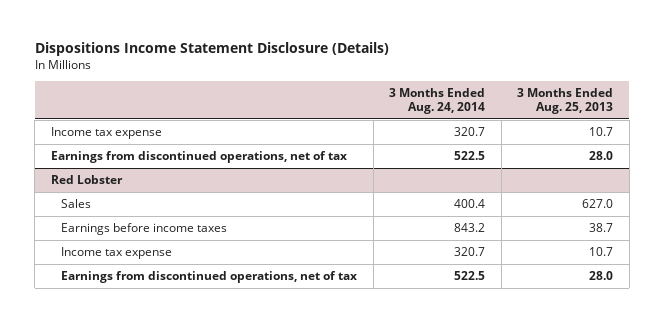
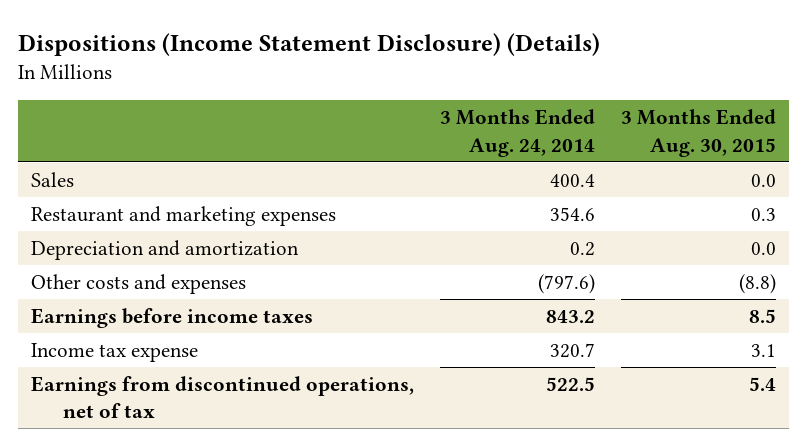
- Dispositions Income Statement Disclosure (Details)
+ Dispositions (Income Statement Disclosure) (Details)
- | 3 Months Ended Aug. 24, 2014 | 3 Months Ended Aug. 25, 2013
+ | 3 Months Ended Aug. 24, 2014 | 3 Months Ended Aug. 30, 2015
- Income tax expense | 320.7 | 10.7
- Earnings from discontinued operations, net of tax | 522.5 | 28.0
- Red Lobster
+ Restaurant and marketing expenses | 354.6 | 0.3
+ Depreciation and amortization | 0.2 | 0.0
+ Other costs and expenses | (797.6) | (8.8)

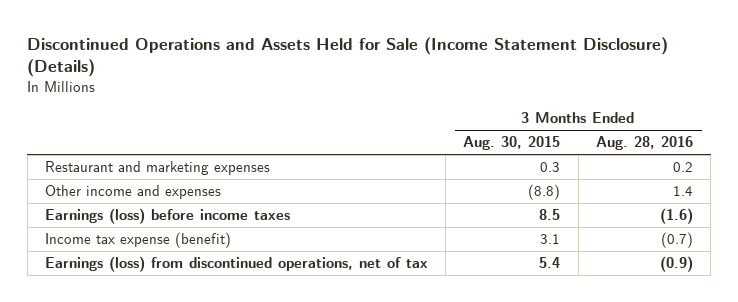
- Dispositions (Income Statement Disclosure) (Details)
+ Discontinued Operations and Assets Held for Sale (Income Statement Disclosure) (Details)
- | 3 Months Ended Aug. 24, 2014 | 3 Months Ended Aug. 30, 2015
+ | 3 Months Ended Aug. 30, 2015 | 3 Months Ended Aug. 28, 2016
- Sales | 400.4 | 0.0
- Depreciation and amortization | 0.2 | 0.0
- Other costs and expenses | (797.6) | (8.8)
- Earnings before income taxes | 843.2 | 8.5
- Income tax expense | 320.7 | 3.1
- Earnings from discontinued operations, net of tax | 522.5 | 5.4
+ Other income and expenses | (8.8) | 1.4
+ Earnings (loss) before income taxes | 8.5 | (1.6)
+ Income tax expense (benefit) | 3.1 | (0.7)
+ Earnings (loss) from discontinued operations, net of tax | 5.4 | (0.9)

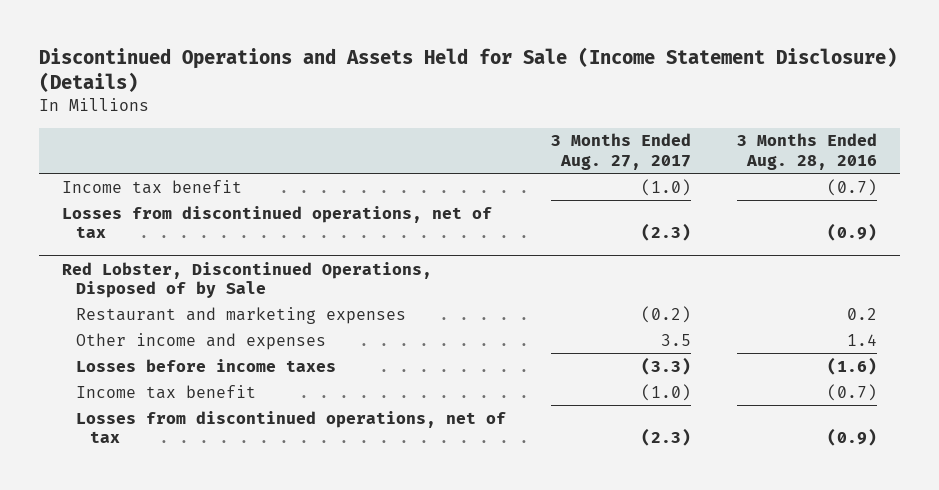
- | 3 Months Ended Aug. 30, 2015 | 3 Months Ended Aug. 28, 2016
+ | 3 Months Ended Aug. 27, 2017 | 3 Months Ended Aug. 28, 2016
+ Income tax benefit | (1.0) | (0.7)
+ Losses from discontinued operations, net of tax | (2.3) | (0.9)
+ Red Lobster, Discontinued Operations, Disposed of by Sale
- Earnings (loss) before income taxes | 8.5 | (1.6)
- Income tax expense (benefit) | 3.1 | (0.7)
- Earnings (loss) from discontinued operations, net of tax | 5.4 | (0.9)
+ Losses before income taxes | (3.3) | (1.6)
+ Income tax benefit | (1.0) | (0.7)
+ Losses from discontinued operations, net of tax | (2.3) | (0.9)

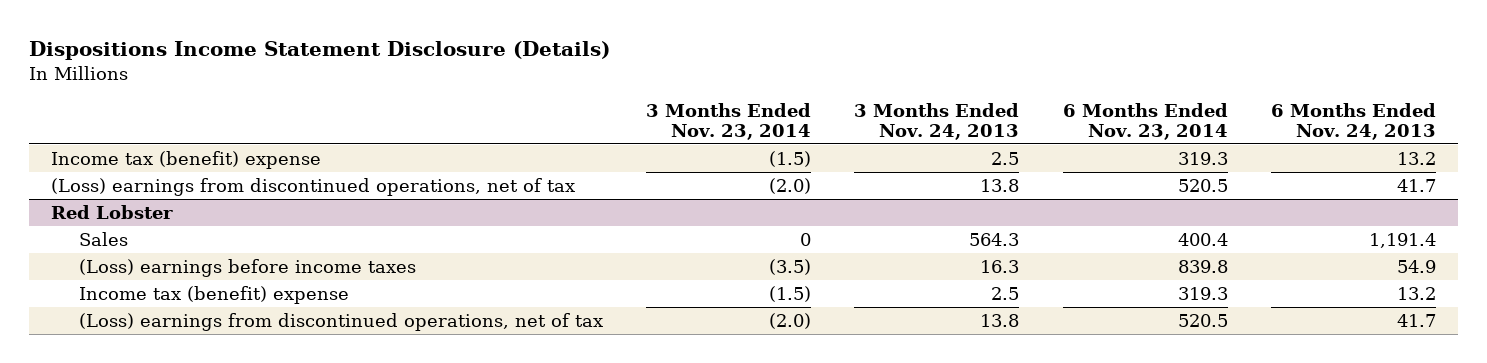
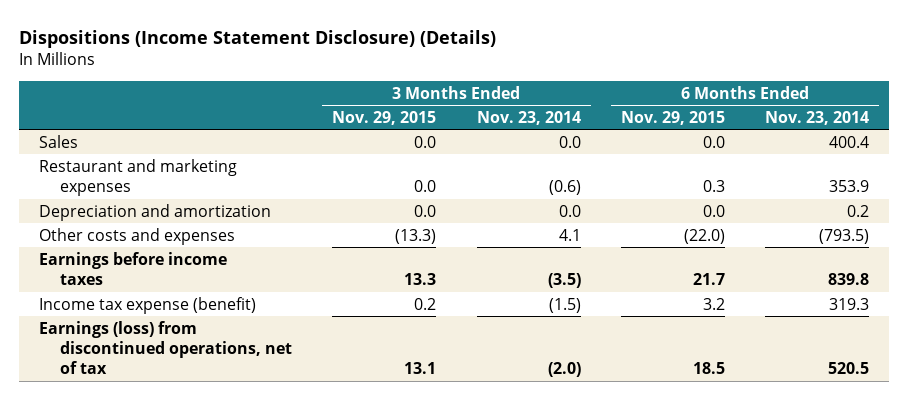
- Dispositions Income Statement Disclosure (Details)
+ Dispositions (Income Statement Disclosure) (Details)
- | 3 Months Ended Nov. 23, 2014 | 3 Months Ended Nov. 24, 2013 | 6 Months Ended Nov. 23, 2014 | 6 Months Ended Nov. 24, 2013
+ | 3 Months Ended Nov. 29, 2015 | 3 Months Ended Nov. 23, 2014 | 6 Months Ended Nov. 29, 2015 | 6 Months Ended Nov. 23, 2014
- Income tax (benefit) expense | (1.5) | 2.5 | 319.3 | 13.2
- (Loss) earnings from discontinued operations, net of tax | (2.0) | 13.8 | 520.5 | 41.7
- Red Lobster
- Sales | 0 | 564.3 | 400.4 | 1,191.4
- (Loss) earnings before income taxes | (3.5) | 16.3 | 839.8 | 54.9
- Income tax (benefit) expense | (1.5) | 2.5 | 319.3 | 13.2
- (Loss) earnings from discontinued operations, net of tax | (2.0) | 13.8 | 520.5 | 41.7
+ Sales | 0.0 | 0.0 | 0.0 | 400.4
+ Restaurant and marketing expenses | 0.0 | (0.6) | 0.3 | 353.9
+ Depreciation and amortization | 0.0 | 0.0 | 0.0 | 0.2
+ Other costs and expenses | (13.3) | 4.1 | (22.0) | (793.5)
+ Earnings before income taxes | 13.3 | (3.5) | 21.7 | 839.8
+ Income tax expense (benefit) | 0.2 | (1.5) | 3.2 | 319.3
+ Earnings (loss) from discontinued operations, net of tax | 13.1 | (2.0) | 18.5 | 520.5

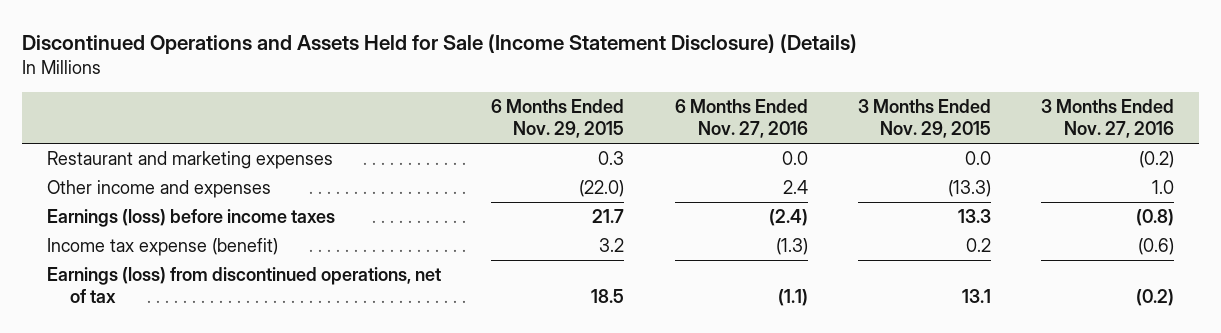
- Dispositions (Income Statement Disclosure) (Details)
+ Discontinued Operations and Assets Held for Sale (Income Statement Disclosure) (Details)
- | 3 Months Ended Nov. 29, 2015 | 3 Months Ended Nov. 23, 2014 | 6 Months Ended Nov. 29, 2015 | 6 Months Ended Nov. 23, 2014
+ | 6 Months Ended Nov. 29, 2015 | 6 Months Ended Nov. 27, 2016 | 3 Months Ended Nov. 29, 2015 | 3 Months Ended Nov. 27, 2016
- Sales | 0.0 | 0.0 | 0.0 | 400.4
- Depreciation and amortization | 0.0 | 0.0 | 0.0 | 0.2
- Other costs and expenses | (13.3) | 4.1 | (22.0) | (793.5)
- Earnings before income taxes | 13.3 | (3.5) | 21.7 | 839.8
+ Other income and expenses | (22.0) | 2.4 | (13.3) | 1.0
+ Earnings (loss) before income taxes | 21.7 | (2.4) | 13.3 | (0.8)

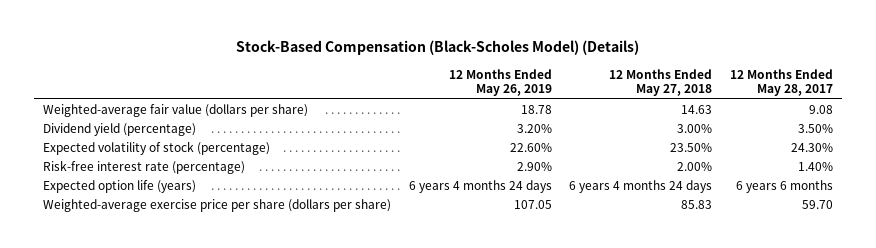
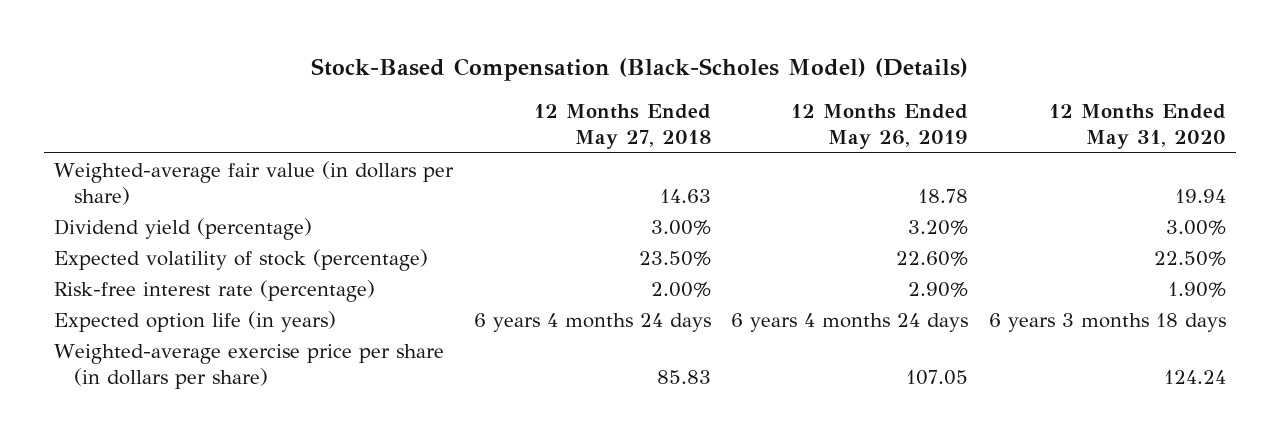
- | 12 Months Ended May 26, 2019 | 12 Months Ended May 27, 2018 | 12 Months Ended May 28, 2017
+ | 12 Months Ended May 27, 2018 | 12 Months Ended May 26, 2019 | 12 Months Ended May 31, 2020
- Weighted-average fair value (dollars per share) | 18.78 | 14.63 | 9.08
+ Weighted-average fair value (in dollars per share) | 14.63 | 18.78 | 19.94
- Expected option life (years) | 6 years 4 months 24 days | 6 years 4 months 24 days | 6 years 6 months
- Weighted-average exercise price per share (dollars per share) | 107.05 | 85.83 | 59.70
+ Expected option life (in years) | 6 years 4 months 24 days | 6 years 4 months 24 days | 6 years 3 months 18 days
+ Weighted-average exercise price per share (in dollars per share) | 85.83 | 107.05 | 124.24

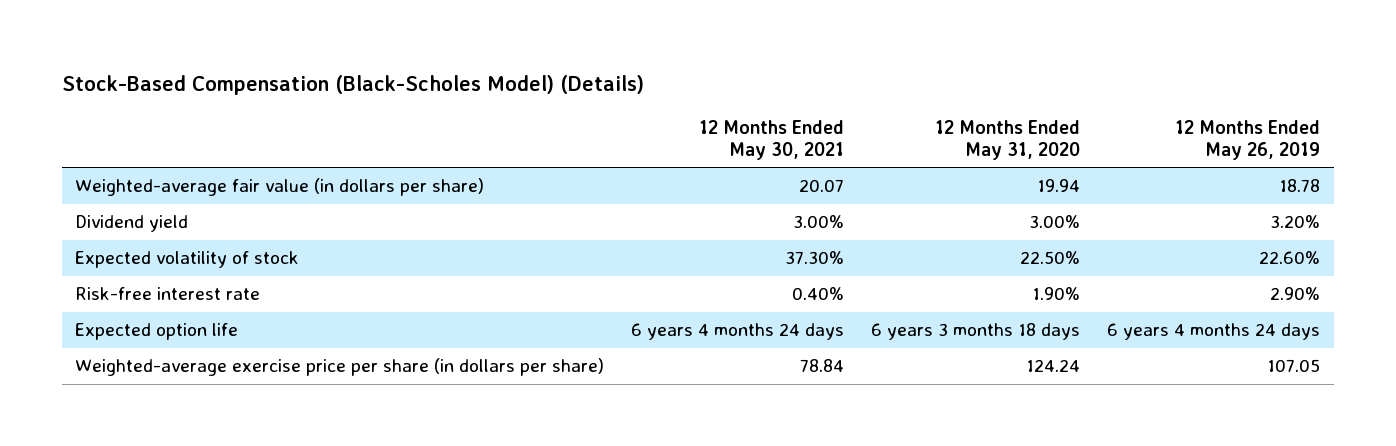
- | 12 Months Ended May 27, 2018 | 12 Months Ended May 26, 2019 | 12 Months Ended May 31, 2020
+ | 12 Months Ended May 30, 2021 | 12 Months Ended May 31, 2020 | 12 Months Ended May 26, 2019
- Dividend yield (percentage) | 3.00% | 3.20% | 3.00%
- Expected volatility of stock (percentage) | 23.50% | 22.60% | 22.50%
- Risk-free interest rate (percentage) | 2.00% | 2.90% | 1.90%
- Expected option life (in years) | 6 years 4 months 24 days | 6 years 4 months 24 days | 6 years 3 months 18 days
+ Dividend yield | 3.00% | 3.00% | 3.20%
+ Expected volatility of stock | 37.30% | 22.50% | 22.60%
+ Risk-free interest rate | 0.40% | 1.90% | 2.90%
+ Expected option life | 6 years 4 months 24 days | 6 years 3 months 18 days | 6 years 4 months 24 days

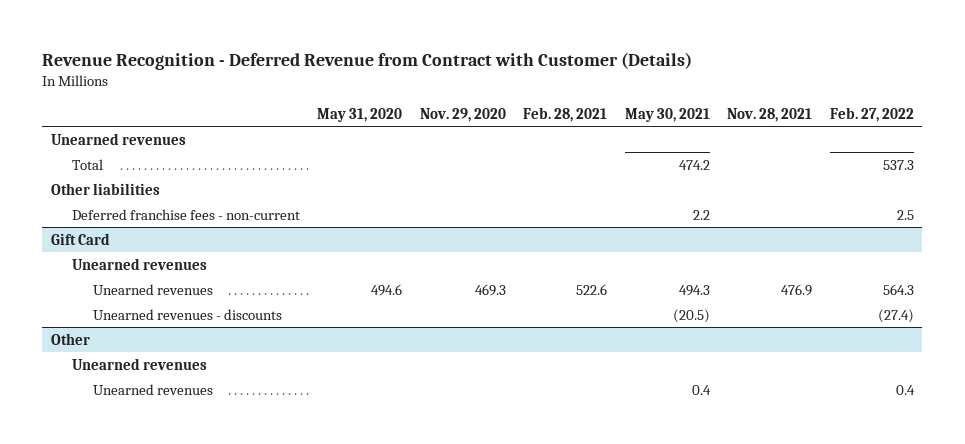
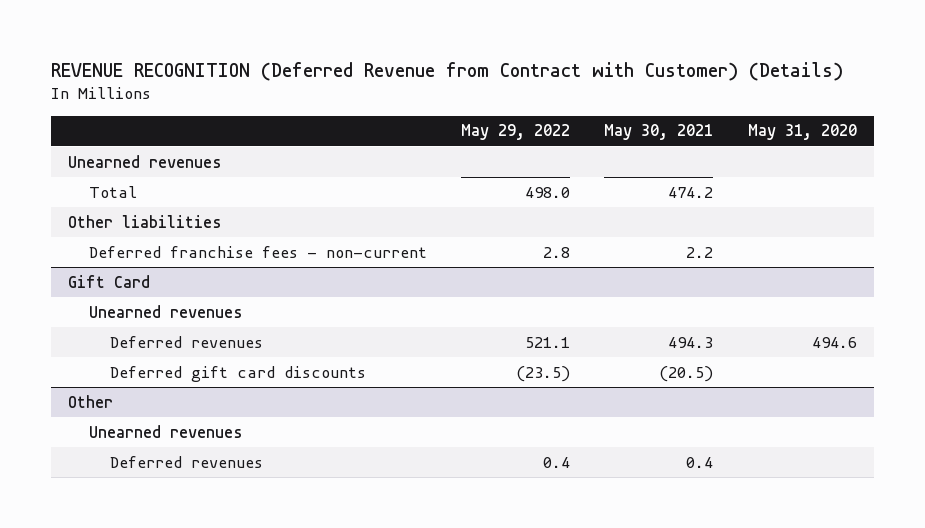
- Revenue Recognition - Deferred Revenue from Contract with Customer (Details)
+ REVENUE RECOGNITION (Deferred Revenue from Contract with Customer) (Details)
- | May 31, 2020 | Nov. 29, 2020 | Feb. 28, 2021 | May 30, 2021 | Nov. 28, 2021 | Feb. 27, 2022
+ | May 29, 2022 | May 30, 2021 | May 31, 2020
@ Gift Card
- Unearned revenues | 494.6 | 469.3 | 522.6 | 494.3 | 476.9 | 564.3
- Unearned revenues - discounts | | | | (20.5) | | (27.4)
+ Deferred revenues | 521.1 | 494.3 | 494.6
+ Deferred gift card discounts | (23.5) | (20.5) |
@ Other
- Unearned revenues | | | | 0.4 | | 0.4
+ Deferred revenues | 0.4 | 0.4 |

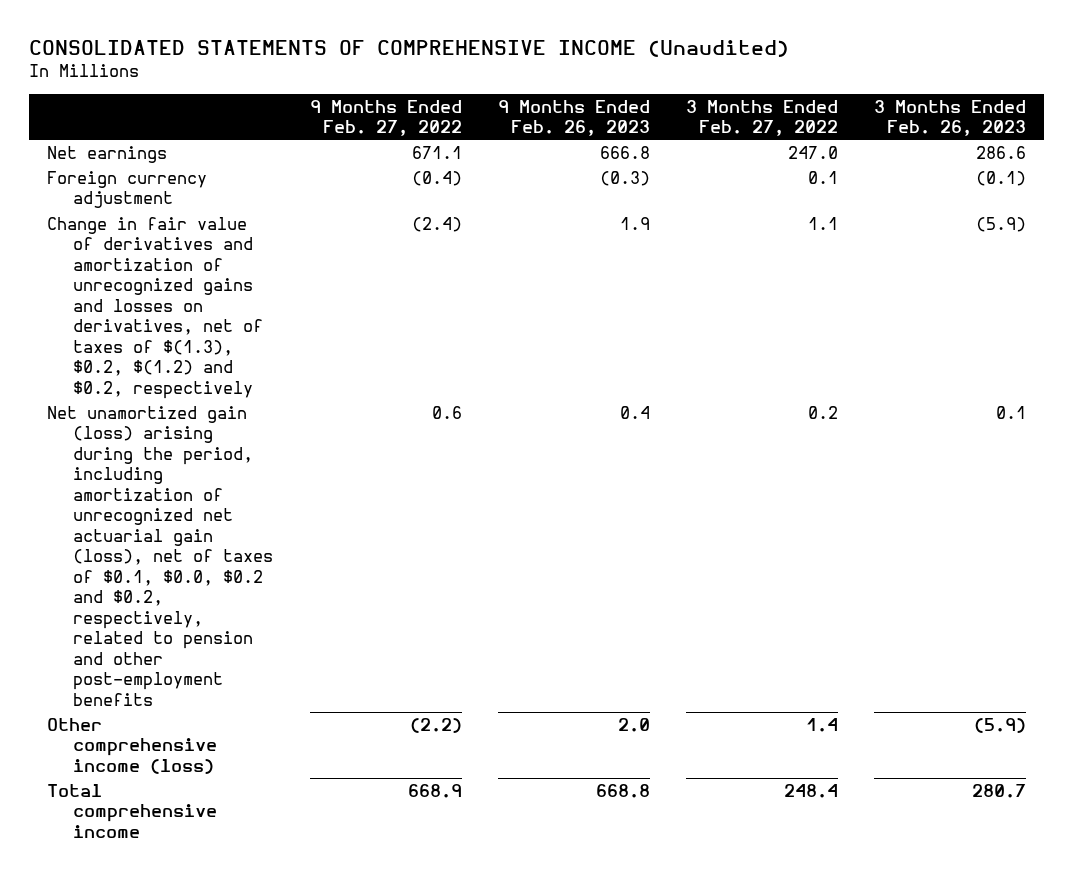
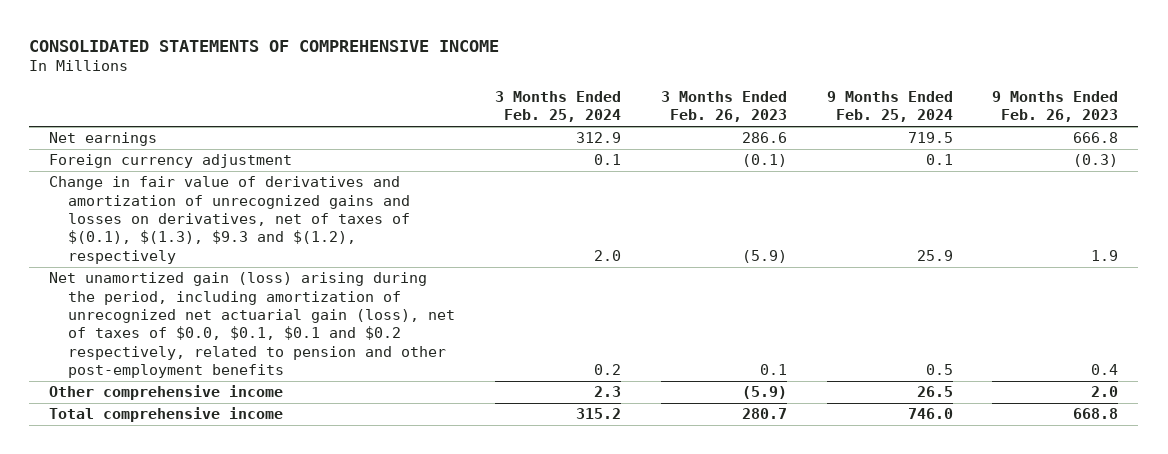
- CONSOLIDATED STATEMENTS OF COMPREHENSIVE INCOME (Unaudited)
+ CONSOLIDATED STATEMENTS OF COMPREHENSIVE INCOME
- | 9 Months Ended Feb. 27, 2022 | 9 Months Ended Feb. 26, 2023 | 3 Months Ended Feb. 27, 2022 | 3 Months Ended Feb. 26, 2023
+ | 3 Months Ended Feb. 25, 2024 | 3 Months Ended Feb. 26, 2023 | 9 Months Ended Feb. 25, 2024 | 9 Months Ended Feb. 26, 2023
- Change in fair value of derivatives and amortization of unrecognized gains and losses on derivatives, net of taxes of $(1.3), $0.2, $(1.2) and $0.2, respectively | (2.4) | 1.9 | 1.1 | (5.9)
- Net unamortized gain (loss) arising during the period, including amortization of unrecognized net actuarial gain (loss), net of taxes of $0.1, $0.0, $0.2 and $0.2, respectively, related to pension and other post-employment benefits | 0.6 | 0.4 | 0.2 | 0.1
- Other comprehensive income (loss) | (2.2) | 2.0 | 1.4 | (5.9)
+ Change in fair value of derivatives and amortization of unrecognized gains and losses on derivatives, net of taxes of $(0.1), $(1.3), $9.3 and $(1.2), respectively | 2.0 | (5.9) | 25.9 | 1.9
+ Net unamortized gain (loss) arising during the period, including amortization of unrecognized net actuarial gain (loss), net of taxes of $0.0, $0.1, $0.1 and $0.2 respectively, related to pension and other post-employment benefits | 0.2 | 0.1 | 0.5 | 0.4
+ Other comprehensive income | 2.3 | (5.9) | 26.5 | 2.0

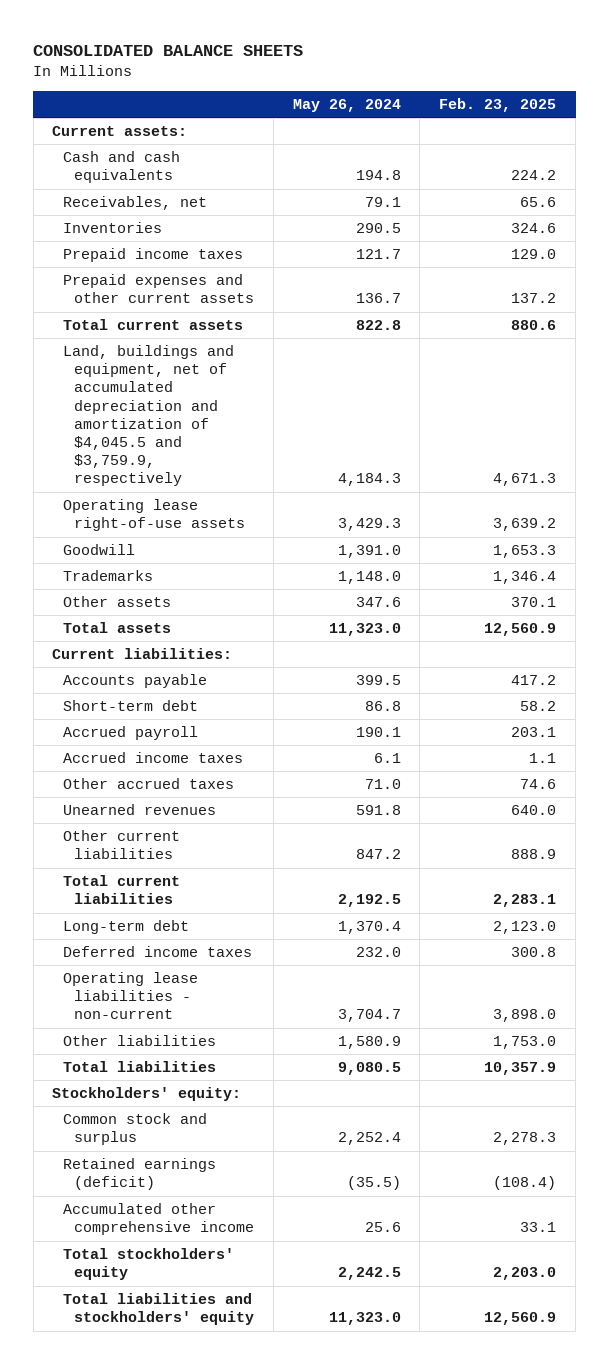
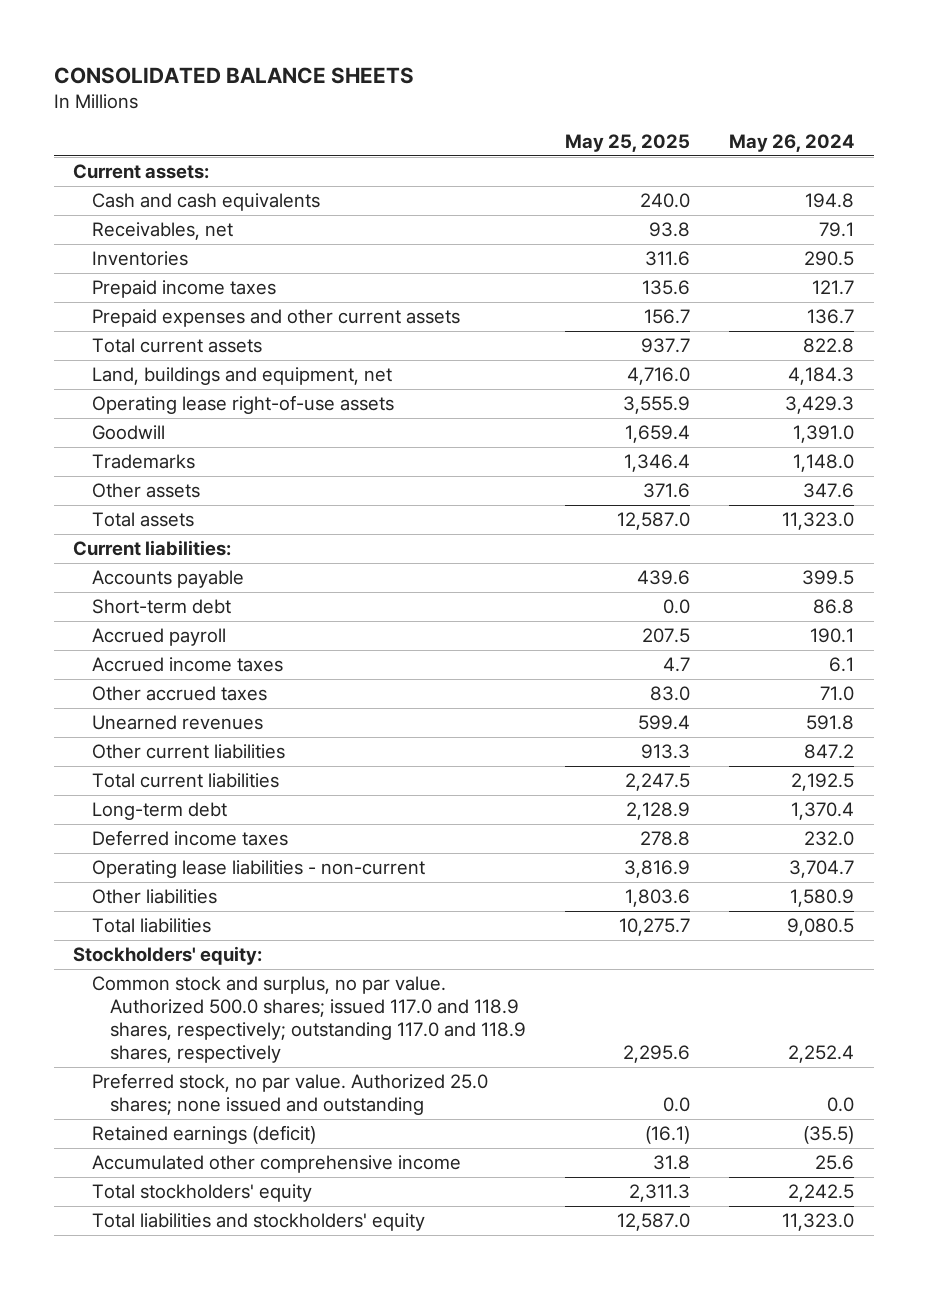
- | May 26, 2024 | Feb. 23, 2025
+ | May 25, 2025 | May 26, 2024
- Land, buildings and equipment, net of accumulated depreciation and amortization of $4,045.5 and $3,759.9, respectively | 4,184.3 | 4,671.3
+ Land, buildings and equipment, net | 4,716.0 | 4,184.3
- Common stock and surplus | 2,252.4 | 2,278.3
+ Common stock and surplus, no par value. Authorized 500.0 shares; issued 117.0 and 118.9 shares, respectively; outstanding 117.0 and 118.9 shares, respectively | 2,295.6 | 2,252.4
+ Preferred stock, no par value. Authorized 25.0 shares; none issued and outstanding | 0.0 | 0.0

